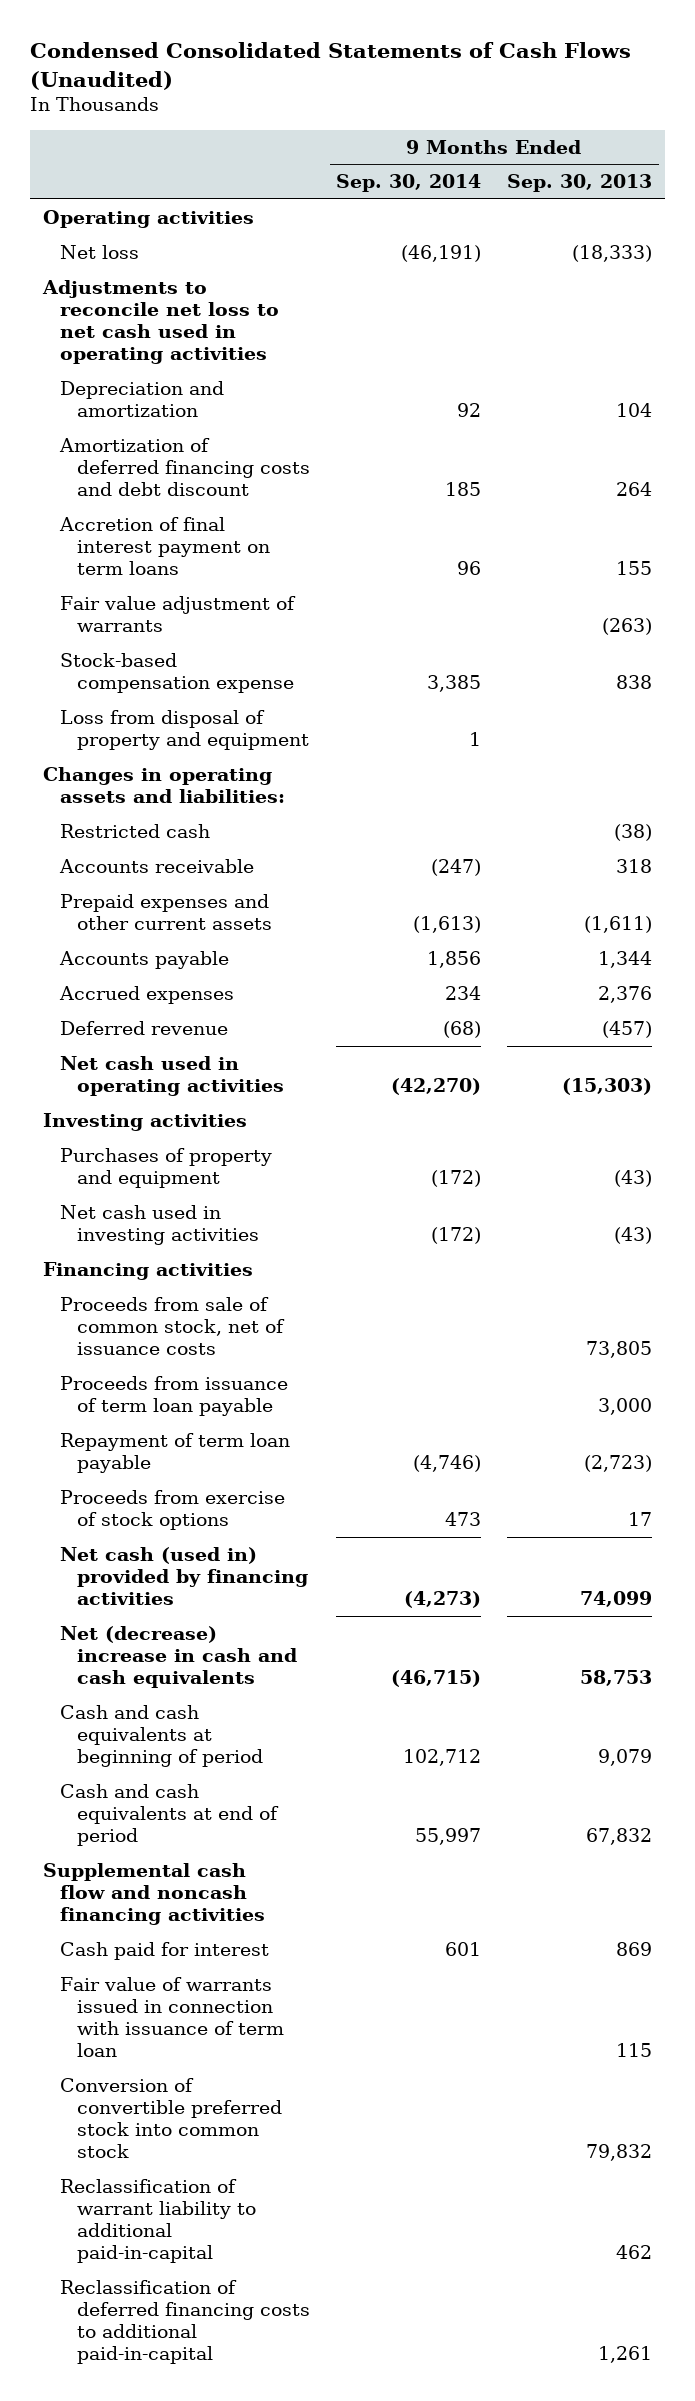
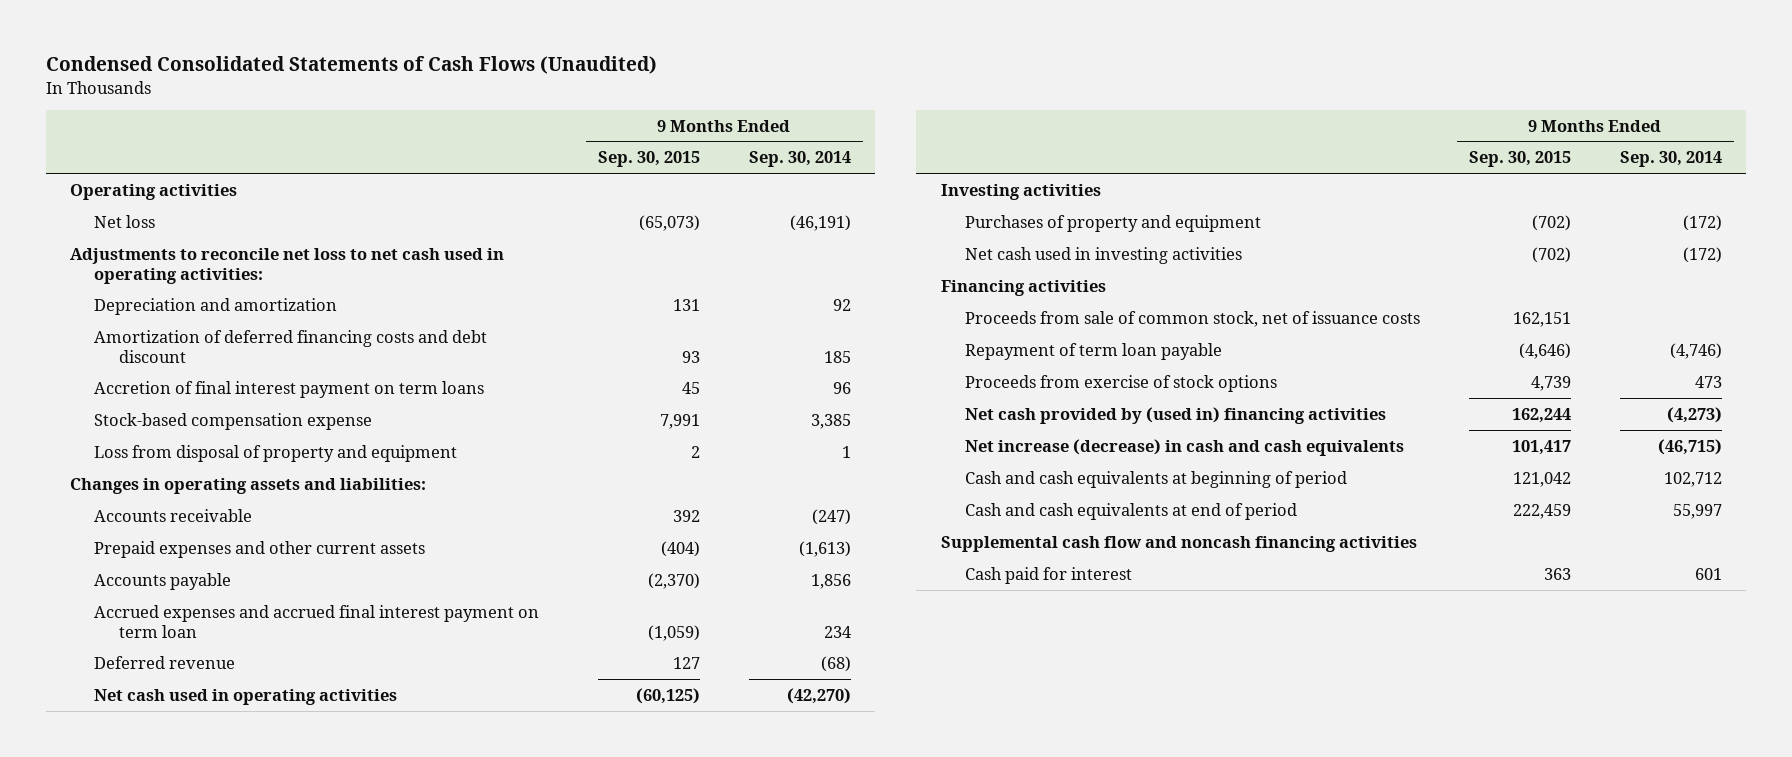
- | 9 Months Ended Sep. 30, 2014 | 9 Months Ended Sep. 30, 2013
+ | 9 Months Ended Sep. 30, 2015 | 9 Months Ended Sep. 30, 2014
- Adjustments to reconcile net loss to net cash used in operating activities
+ Adjustments to reconcile net loss to net cash used in operating activities:
- Fair value adjustment of warrants | | (263)
- Restricted cash | | (38)
- Accrued expenses | 234 | 2,376
+ Accrued expenses and accrued final interest payment on term loan | (1,059) | 234
- Proceeds from issuance of term loan payable | | 3,000
- Net cash (used in) provided by financing activities | (4,273) | 74,099
- Net (decrease) increase in cash and cash equivalents | (46,715) | 58,753
+ Net cash provided by (used in) financing activities | 162,244 | (4,273)
+ Net increase (decrease) in cash and cash equivalents | 101,417 | (46,715)
- Fair value of warrants issued in connection with issuance of term loan | | 115
- Conversion of convertible preferred stock into common stock | | 79,832
- Reclassification of warrant liability to additional paid-in-capital | | 462
- Reclassification of deferred financing costs to additional paid-in-capital | | 1,261

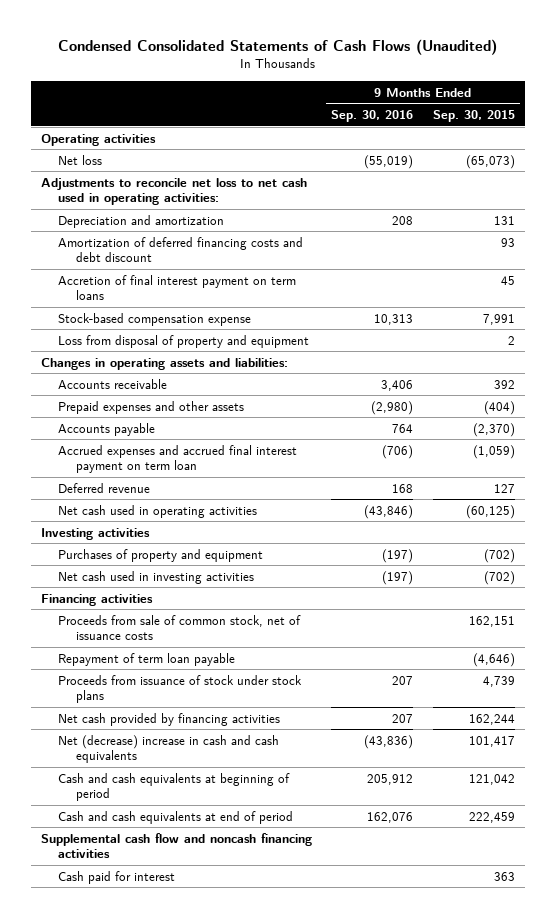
- | 9 Months Ended Sep. 30, 2015 | 9 Months Ended Sep. 30, 2014
+ | 9 Months Ended Sep. 30, 2016 | 9 Months Ended Sep. 30, 2015
- Prepaid expenses and other current assets | (404) | (1,613)
+ Prepaid expenses and other assets | (2,980) | (404)
- Proceeds from exercise of stock options | 4,739 | 473
- Net cash provided by (used in) financing activities | 162,244 | (4,273)
- Net increase (decrease) in cash and cash equivalents | 101,417 | (46,715)
+ Proceeds from issuance of stock under stock plans | 207 | 4,739
+ Net cash provided by financing activities | 207 | 162,244
+ Net (decrease) increase in cash and cash equivalents | (43,836) | 101,417

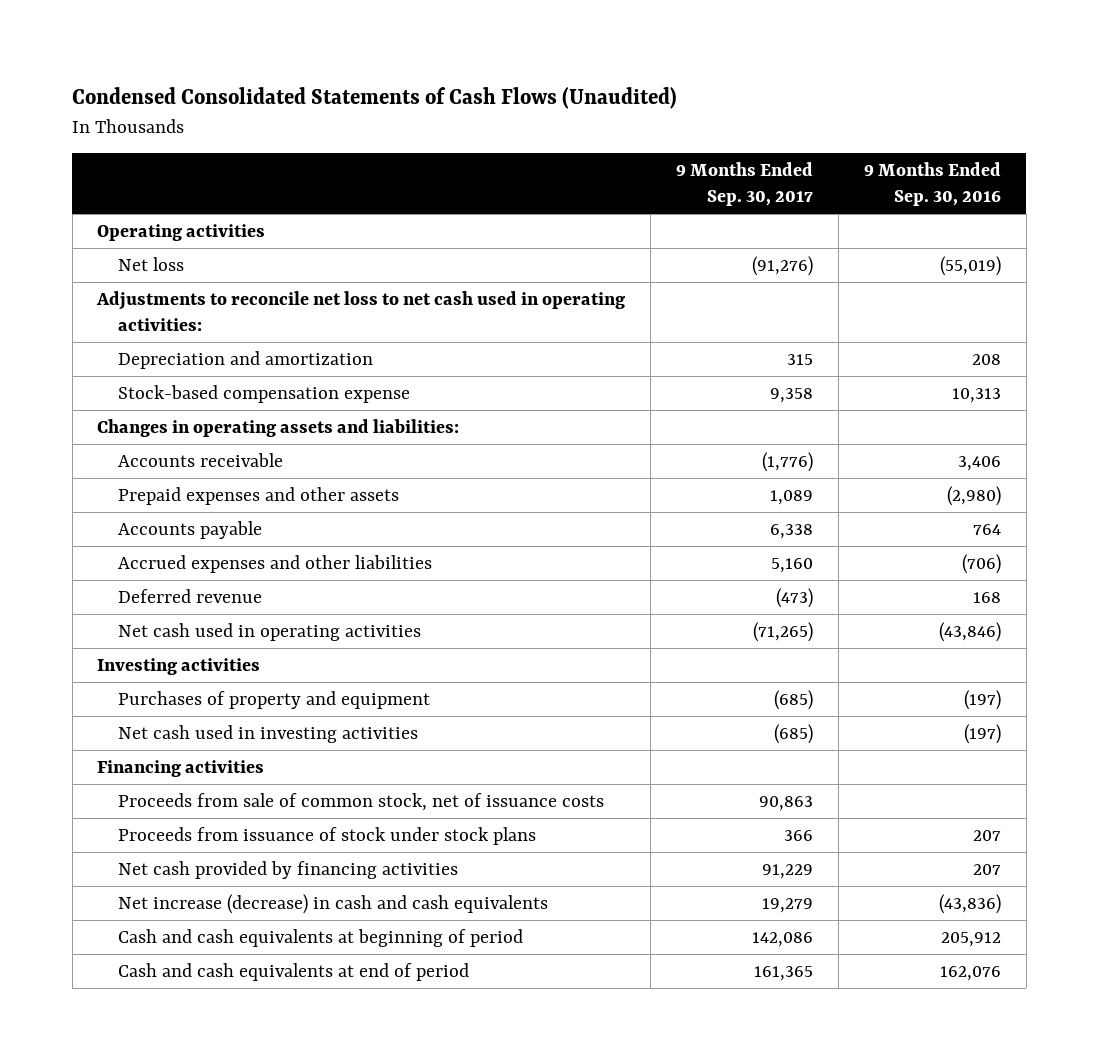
- | 9 Months Ended Sep. 30, 2016 | 9 Months Ended Sep. 30, 2015
+ | 9 Months Ended Sep. 30, 2017 | 9 Months Ended Sep. 30, 2016
- Amortization of deferred financing costs and debt discount | | 93
- Accretion of final interest payment on term loans | | 45
- Loss from disposal of property and equipment | | 2
- Accrued expenses and accrued final interest payment on term loan | (706) | (1,059)
+ Accrued expenses and other liabilities | 5,160 | (706)
- Repayment of term loan payable | | (4,646)
- Net (decrease) increase in cash and cash equivalents | (43,836) | 101,417
+ Net increase (decrease) in cash and cash equivalents | 19,279 | (43,836)
- Supplemental cash flow and noncash financing activities
- Cash paid for interest | | 363

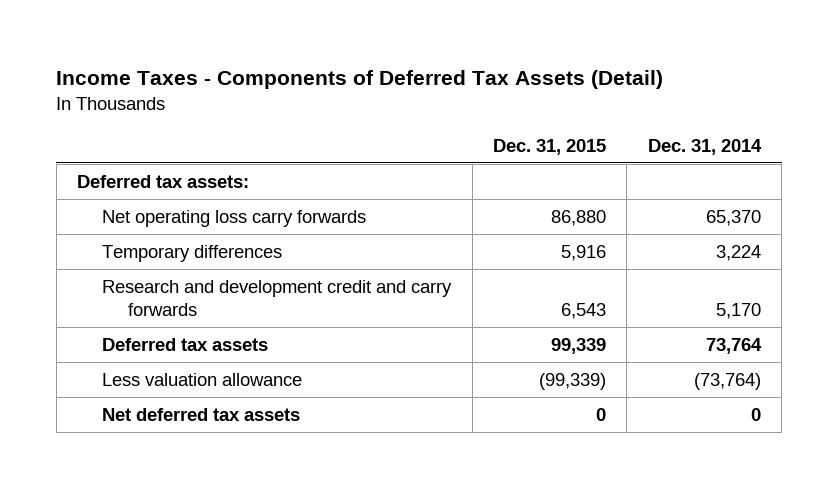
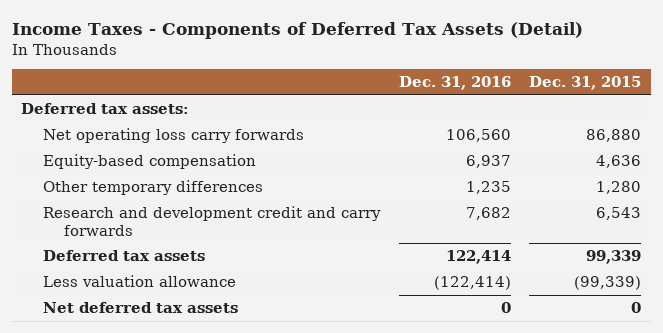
- | Dec. 31, 2015 | Dec. 31, 2014
+ | Dec. 31, 2016 | Dec. 31, 2015
- Temporary differences | 5,916 | 3,224
+ Equity-based compensation | 6,937 | 4,636
+ Other temporary differences | 1,235 | 1,280

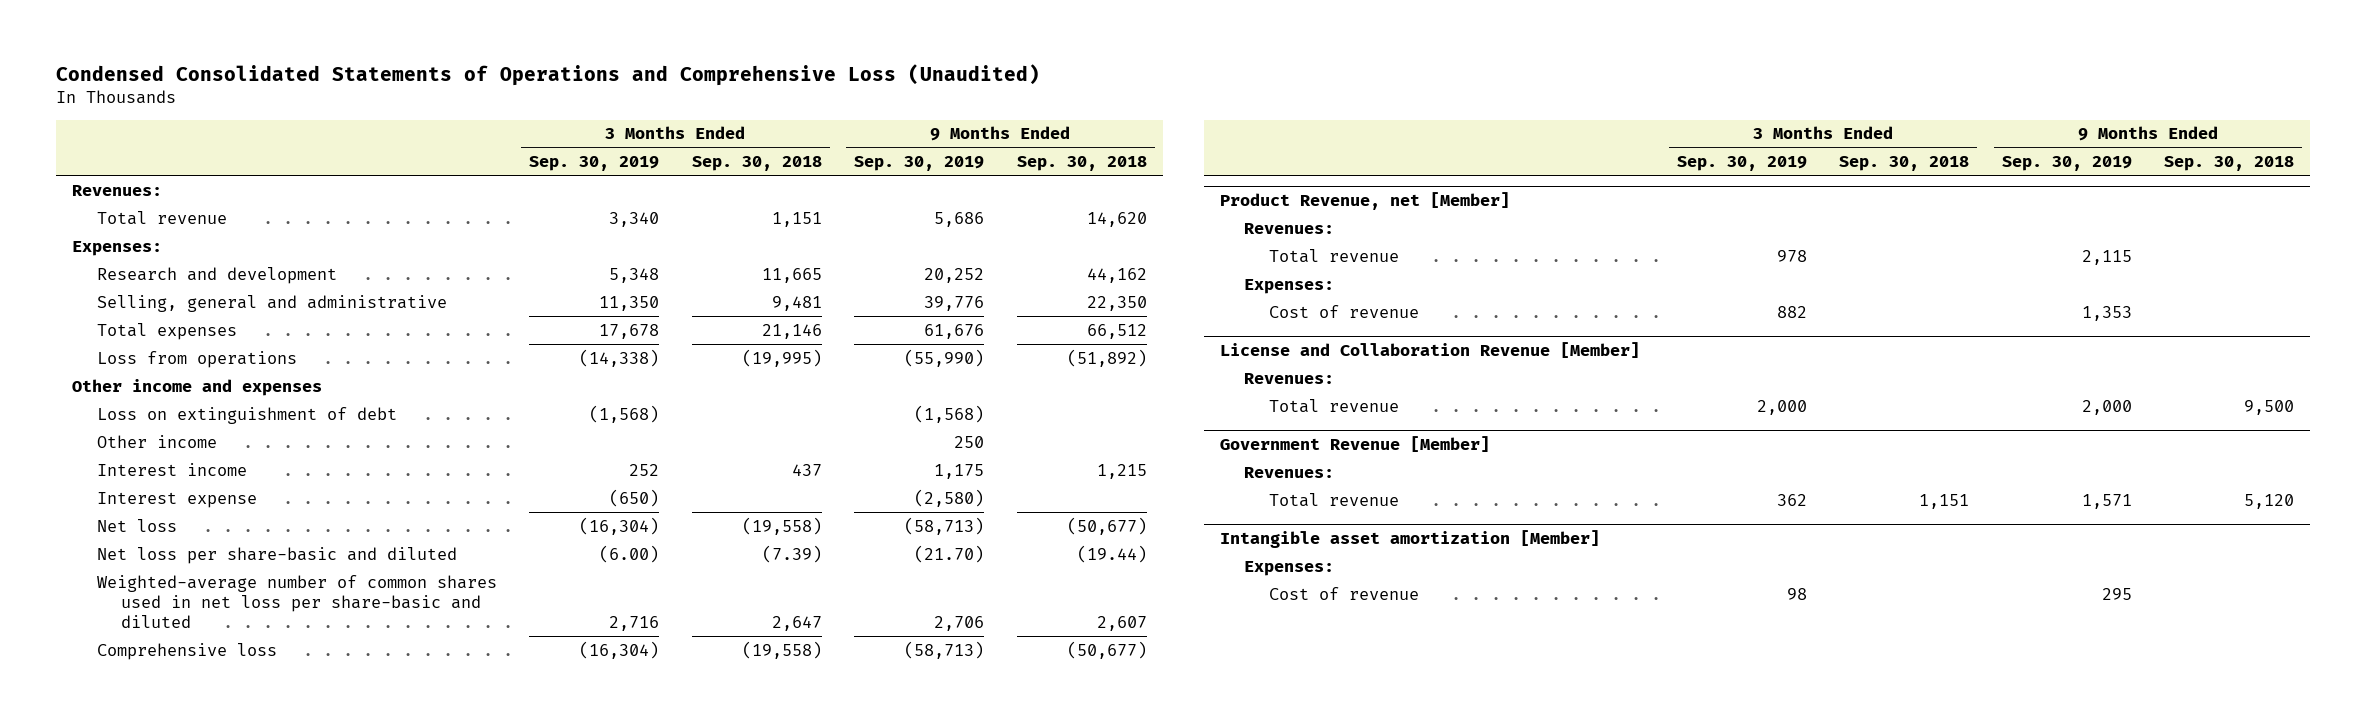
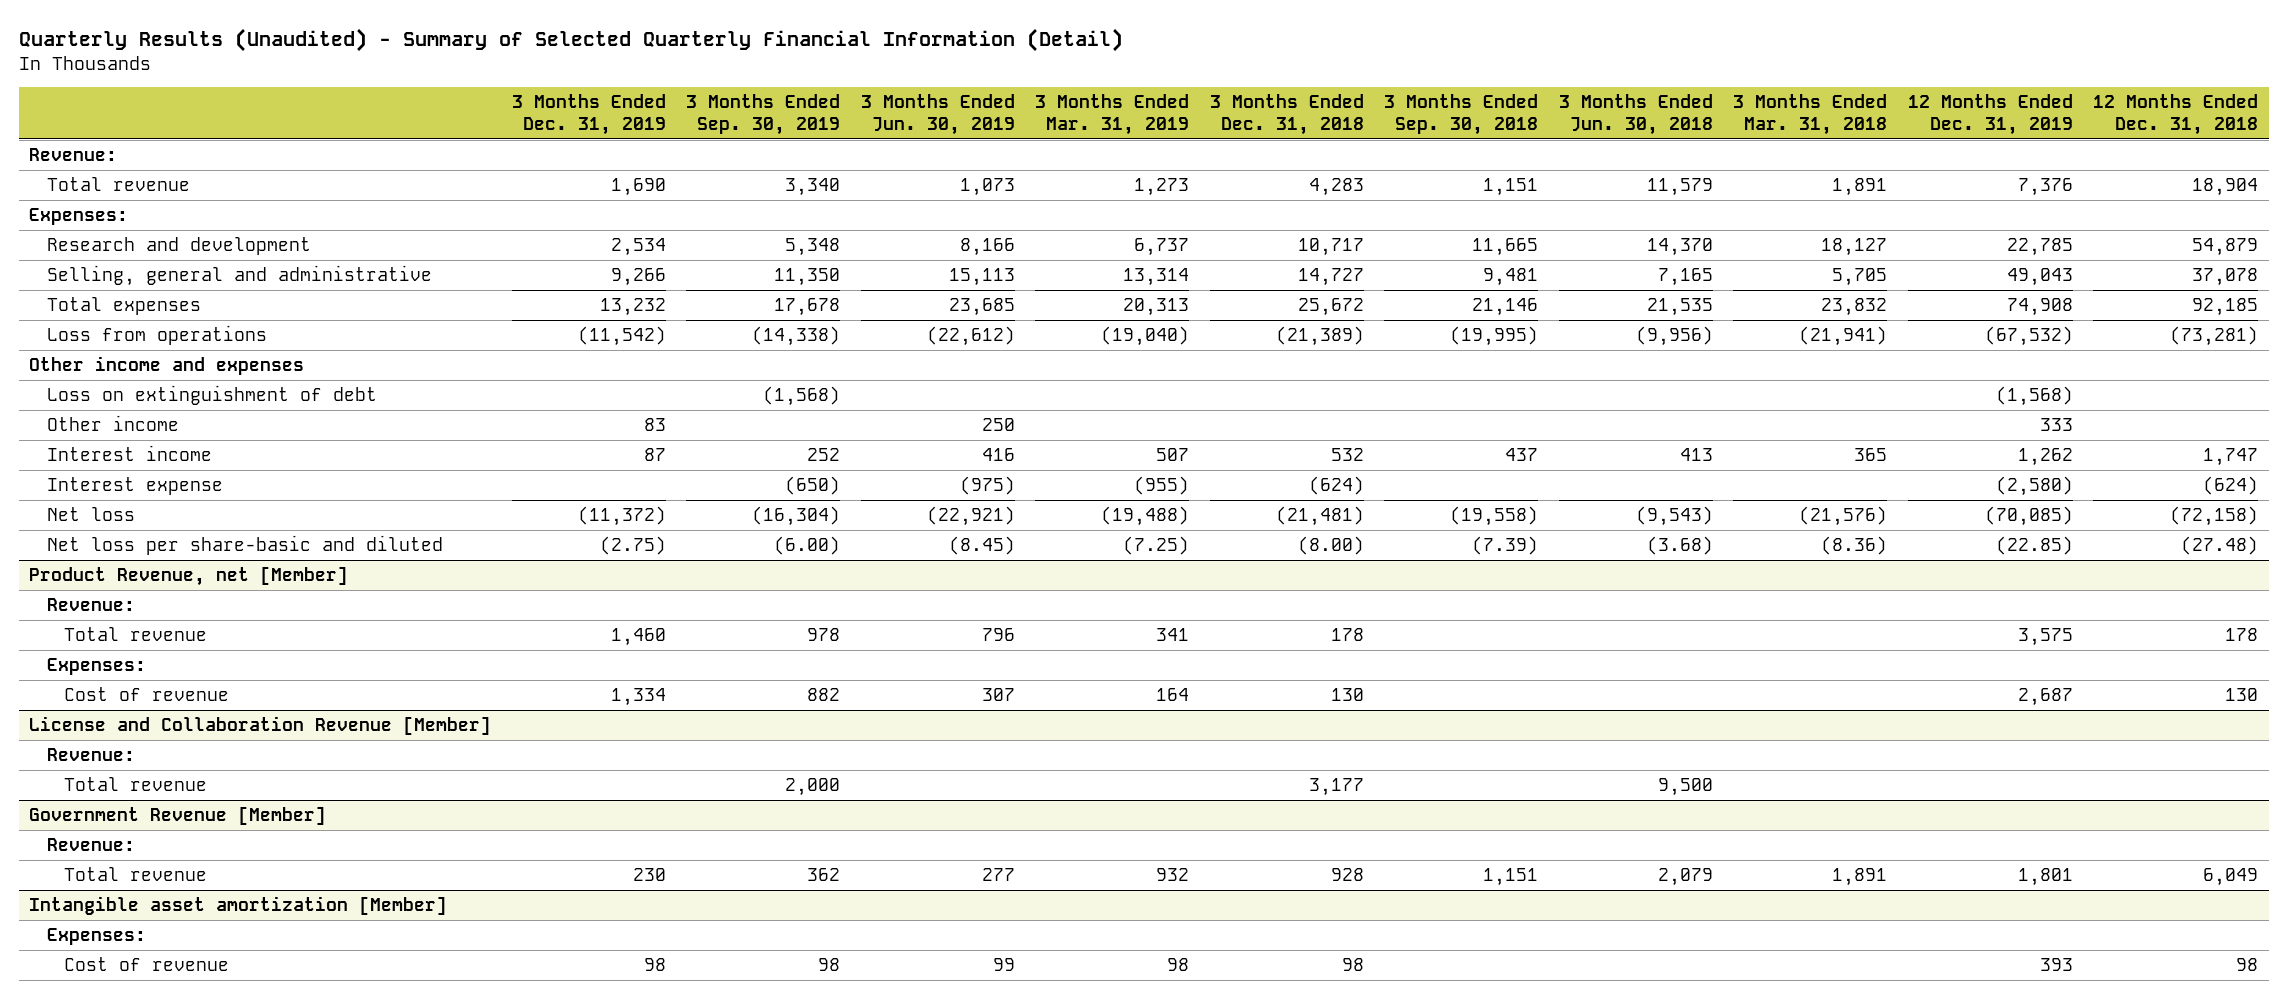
- Condensed Consolidated Statements of Operations and Comprehensive Loss (Unaudited)
+ Quarterly Results (Unaudited) - Summary of Selected Quarterly Financial Information (Detail)
- | 3 Months Ended Sep. 30, 2019 | 3 Months Ended Sep. 30, 2018 | 9 Months Ended Sep. 30, 2019 | 9 Months Ended Sep. 30, 2018
+ | 3 Months Ended Dec. 31, 2019 | 3 Months Ended Sep. 30, 2019 | 3 Months Ended Jun. 30, 2019 | 3 Months Ended Mar. 31, 2019 | 3 Months Ended Dec. 31, 2018 | 3 Months Ended Sep. 30, 2018 | 3 Months Ended Jun. 30, 2018 | 3 Months Ended Mar. 31, 2018 | 12 Months Ended Dec. 31, 2019 | 12 Months Ended Dec. 31, 2018
- Revenues:
+ Revenue:
- Weighted-average number of common shares used in net loss per share-basic and diluted | 2,716 | 2,647 | 2,706 | 2,607
- Comprehensive loss | (16,304) | (19,558) | (58,713) | (50,677)
@ Product Revenue, net [Member]
- Revenues:
+ Revenue:
@ License and Collaboration Revenue [Member]
- Revenues:
+ Revenue:
@ Government Revenue [Member]
- Revenues:
+ Revenue:

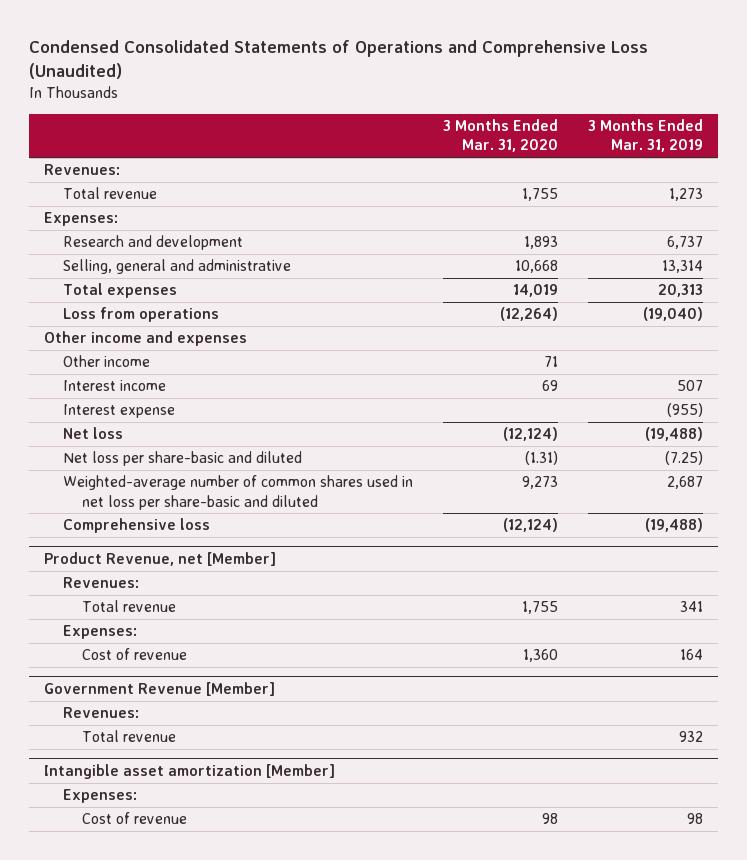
- Quarterly Results (Unaudited) - Summary of Selected Quarterly Financial Information (Detail)
+ Condensed Consolidated Statements of Operations and Comprehensive Loss (Unaudited)
- | 3 Months Ended Dec. 31, 2019 | 3 Months Ended Sep. 30, 2019 | 3 Months Ended Jun. 30, 2019 | 3 Months Ended Mar. 31, 2019 | 3 Months Ended Dec. 31, 2018 | 3 Months Ended Sep. 30, 2018 | 3 Months Ended Jun. 30, 2018 | 3 Months Ended Mar. 31, 2018 | 12 Months Ended Dec. 31, 2019 | 12 Months Ended Dec. 31, 2018
+ | 3 Months Ended Mar. 31, 2020 | 3 Months Ended Mar. 31, 2019
- Revenue:
+ Revenues:
- Loss on extinguishment of debt | | (1,568) | | | | | | | (1,568) |
+ Weighted-average number of common shares used in net loss per share-basic and diluted | 9,273 | 2,687
+ Comprehensive loss | (12,124) | (19,488)
@ Product Revenue, net [Member]
- Revenue:
+ Revenues:
- License and Collaboration Revenue [Member]
- Revenue:
- Total revenue | | 2,000 | | | 3,177 | | 9,500 | | |
@ Government Revenue [Member]
- Revenue:
+ Revenues:

